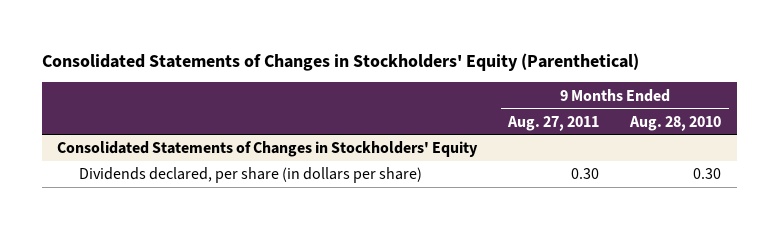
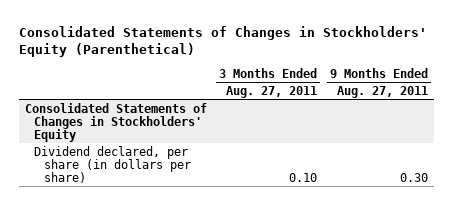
- | 9 Months Ended Aug. 27, 2011 | 9 Months Ended Aug. 28, 2010
+ | 3 Months Ended Aug. 27, 2011 | 9 Months Ended Aug. 27, 2011
- Dividends declared, per share (in dollars per share) | 0.30 | 0.30
+ Dividend declared, per share (in dollars per share) | 0.10 | 0.30

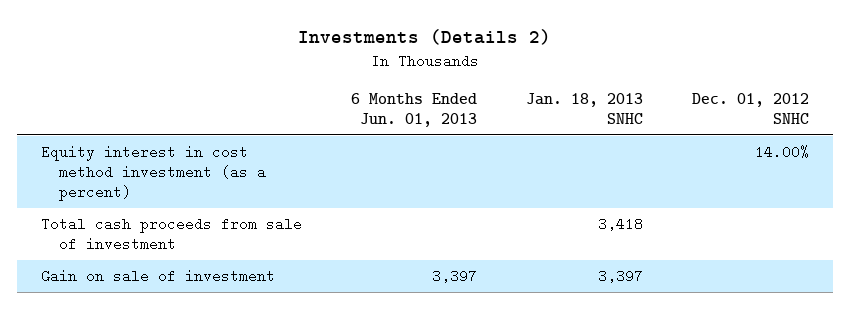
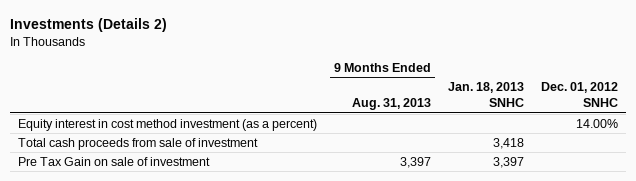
- | 6 Months Ended Jun. 01, 2013 | Jan. 18, 2013 SNHC | Dec. 01, 2012 SNHC
+ | 9 Months Ended Aug. 31, 2013 | Jan. 18, 2013 SNHC | Dec. 01, 2012 SNHC
- Gain on sale of investment | 3,397 | 3,397 |
+ Pre Tax Gain on sale of investment | 3,397 | 3,397 |

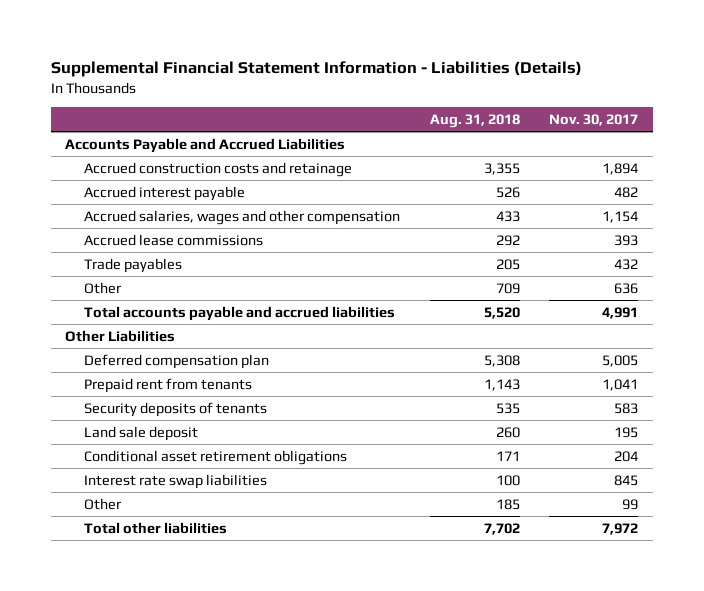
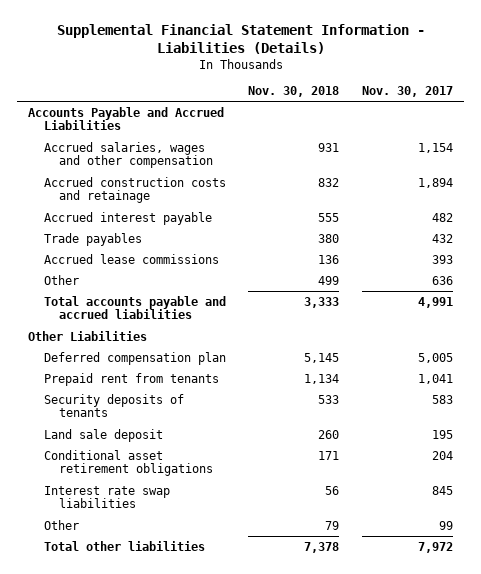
- | Aug. 31, 2018 | Nov. 30, 2017
+ | Nov. 30, 2018 | Nov. 30, 2017
moved up: Accrued salaries, wages and other compensation | 931 | 1,154
moved down: Accrued lease commissions | 136 | 393

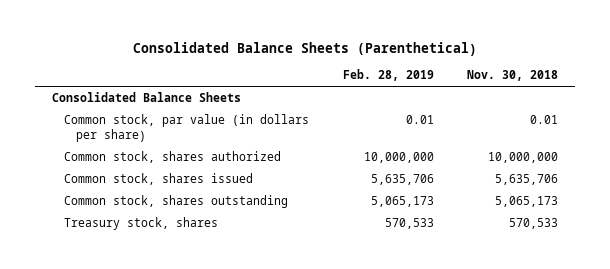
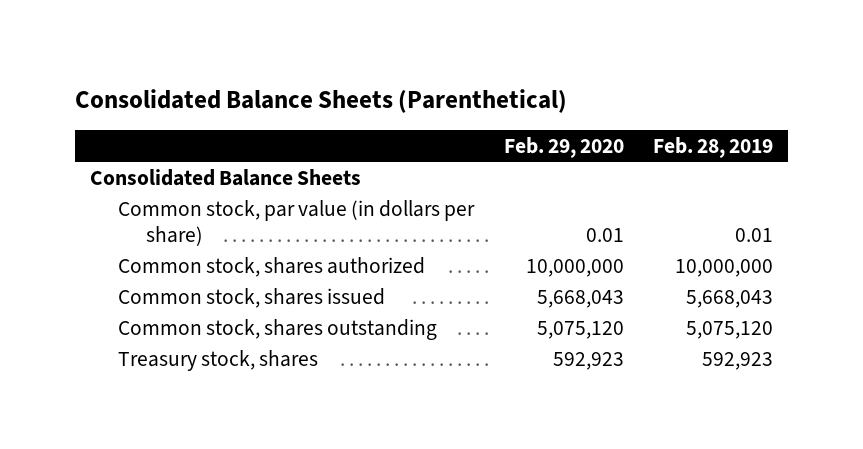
- | Feb. 28, 2019 | Nov. 30, 2018
+ | Feb. 29, 2020 | Feb. 28, 2019
- Common stock, shares issued | 5,635,706 | 5,635,706
- Common stock, shares outstanding | 5,065,173 | 5,065,173
- Treasury stock, shares | 570,533 | 570,533
+ Common stock, shares issued | 5,668,043 | 5,668,043
+ Common stock, shares outstanding | 5,075,120 | 5,075,120
+ Treasury stock, shares | 592,923 | 592,923

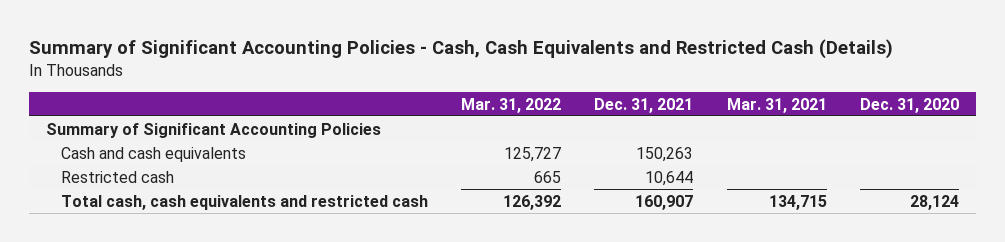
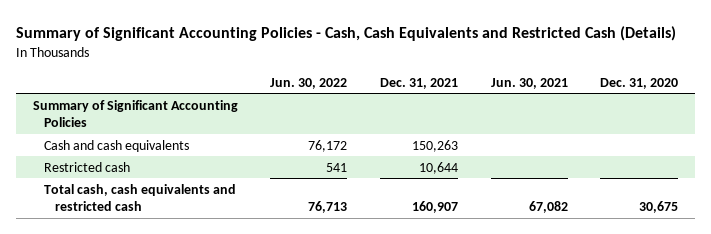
- | Mar. 31, 2022 | Dec. 31, 2021 | Mar. 31, 2021 | Dec. 31, 2020
+ | Jun. 30, 2022 | Dec. 31, 2021 | Jun. 30, 2021 | Dec. 31, 2020
- Total cash, cash equivalents and restricted cash | 126,392 | 160,907 | 134,715 | 28,124
+ Total cash, cash equivalents and restricted cash | 76,713 | 160,907 | 67,082 | 30,675

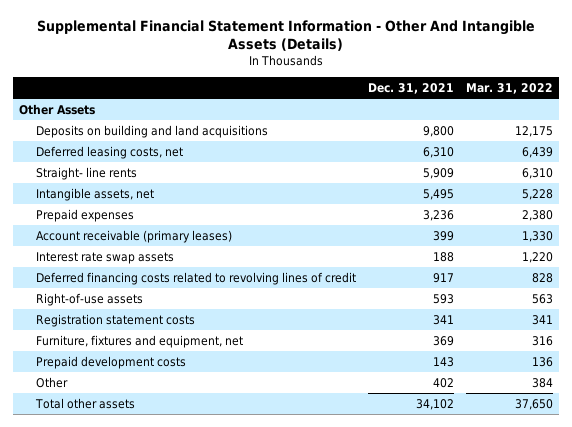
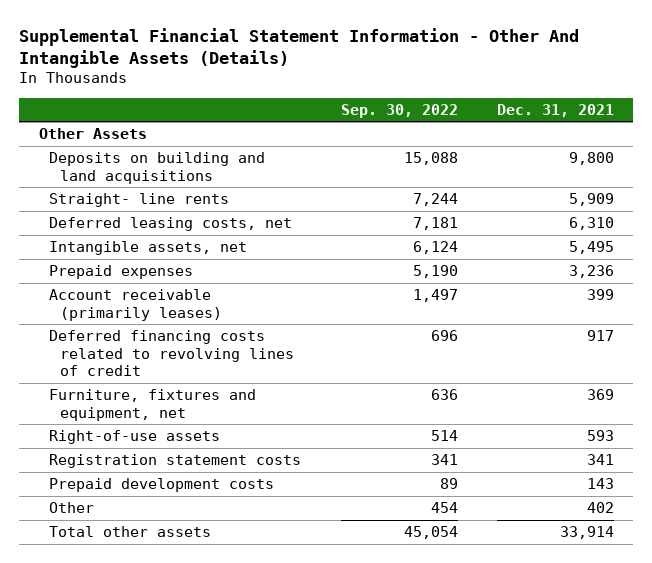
- | Dec. 31, 2021 | Mar. 31, 2022
+ | Sep. 30, 2022 | Dec. 31, 2021
moved down: Deferred leasing costs, net | 7,181 | 6,310
- Account receivable (primary leases) | 399 | 1,330
- Interest rate swap assets | 188 | 1,220
+ Account receivable (primarily leases) | 1,497 | 399
moved up: Furniture, fixtures and equipment, net | 636 | 369
- Total other assets | 34,102 | 37,650
+ Total other assets | 45,054 | 33,914

